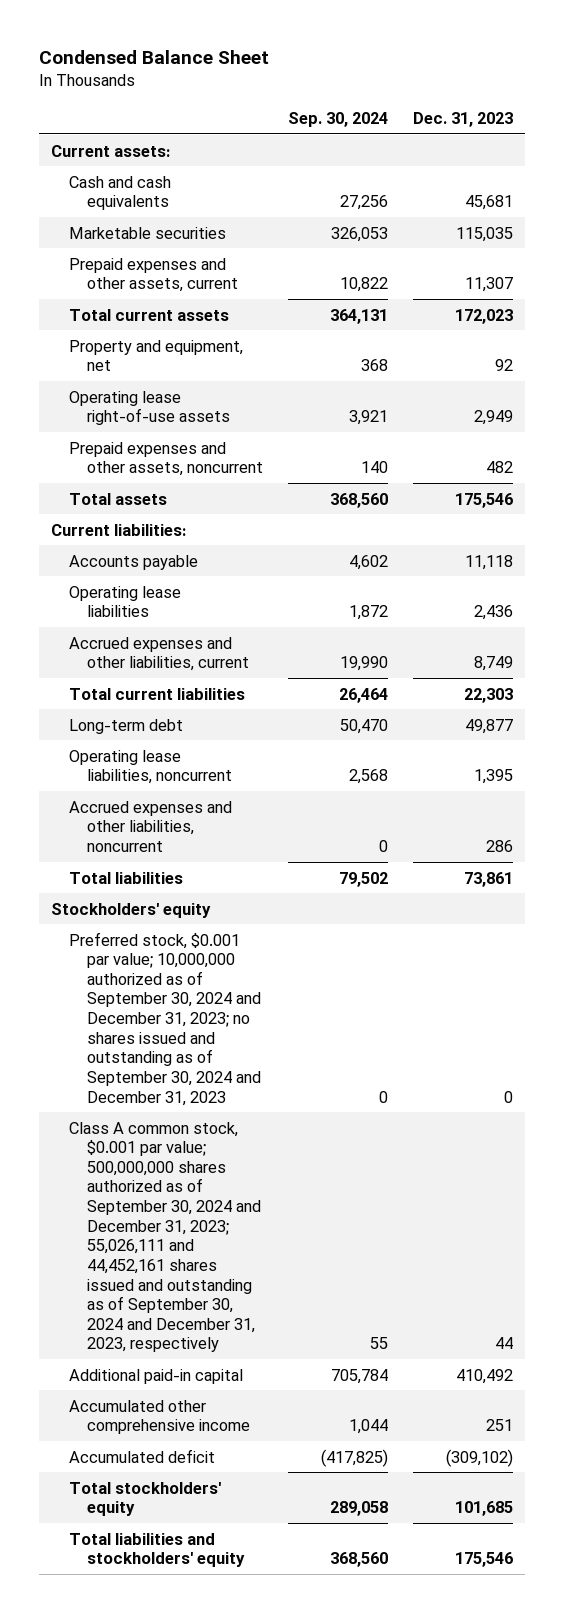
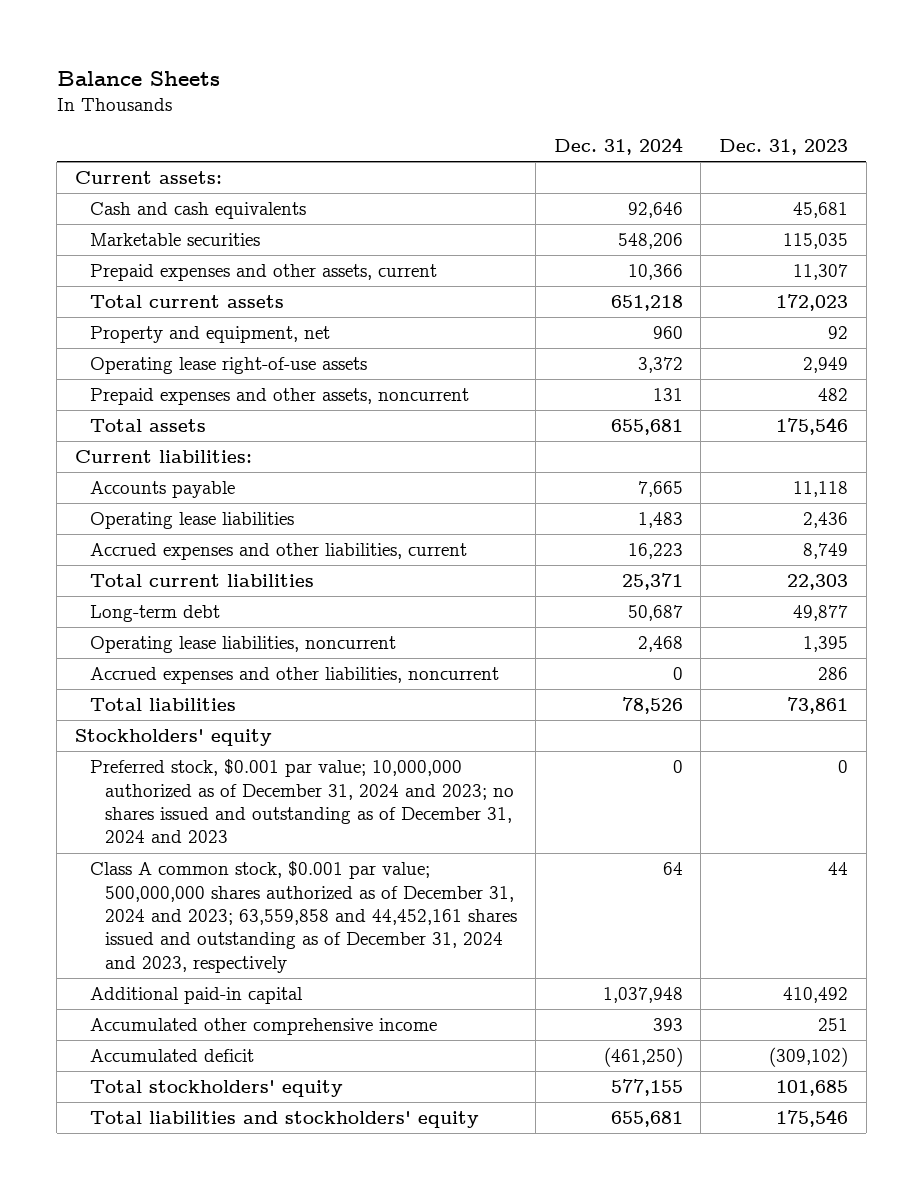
- Condensed Balance Sheet
+ Balance Sheets
- | Sep. 30, 2024 | Dec. 31, 2023
+ | Dec. 31, 2024 | Dec. 31, 2023
- Preferred stock, $0.001 par value; 10,000,000 authorized as of September 30, 2024 and December 31, 2023; no shares issued and outstanding as of September 30, 2024 and December 31, 2023 | 0 | 0
- Class A common stock, $0.001 par value; 500,000,000 shares authorized as of September 30, 2024 and December 31, 2023; 55,026,111 and 44,452,161 shares issued and outstanding as of September 30, 2024 and December 31, 2023, respectively | 55 | 44
+ Preferred stock, $0.001 par value; 10,000,000 authorized as of December 31, 2024 and 2023; no shares issued and outstanding as of December 31, 2024 and 2023 | 0 | 0
+ Class A common stock, $0.001 par value; 500,000,000 shares authorized as of December 31, 2024 and 2023; 63,559,858 and 44,452,161 shares issued and outstanding as of December 31, 2024 and 2023, respectively | 64 | 44

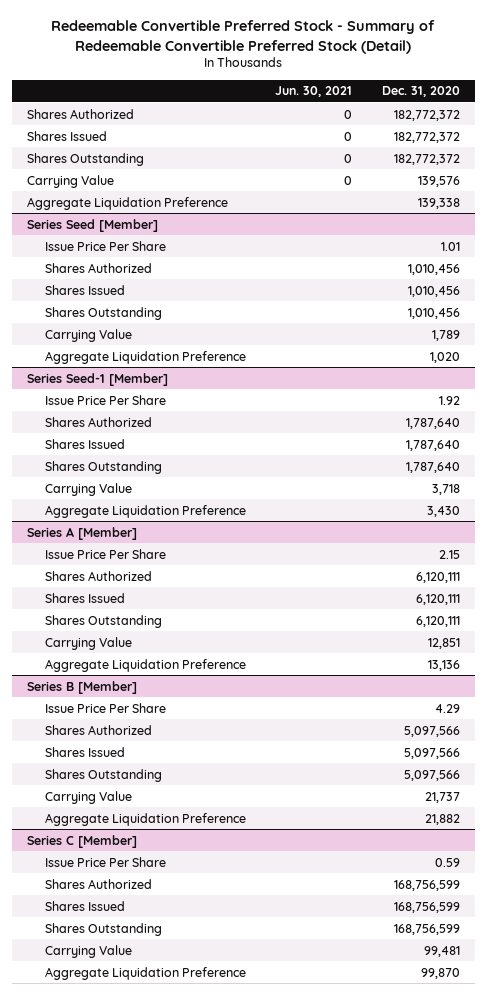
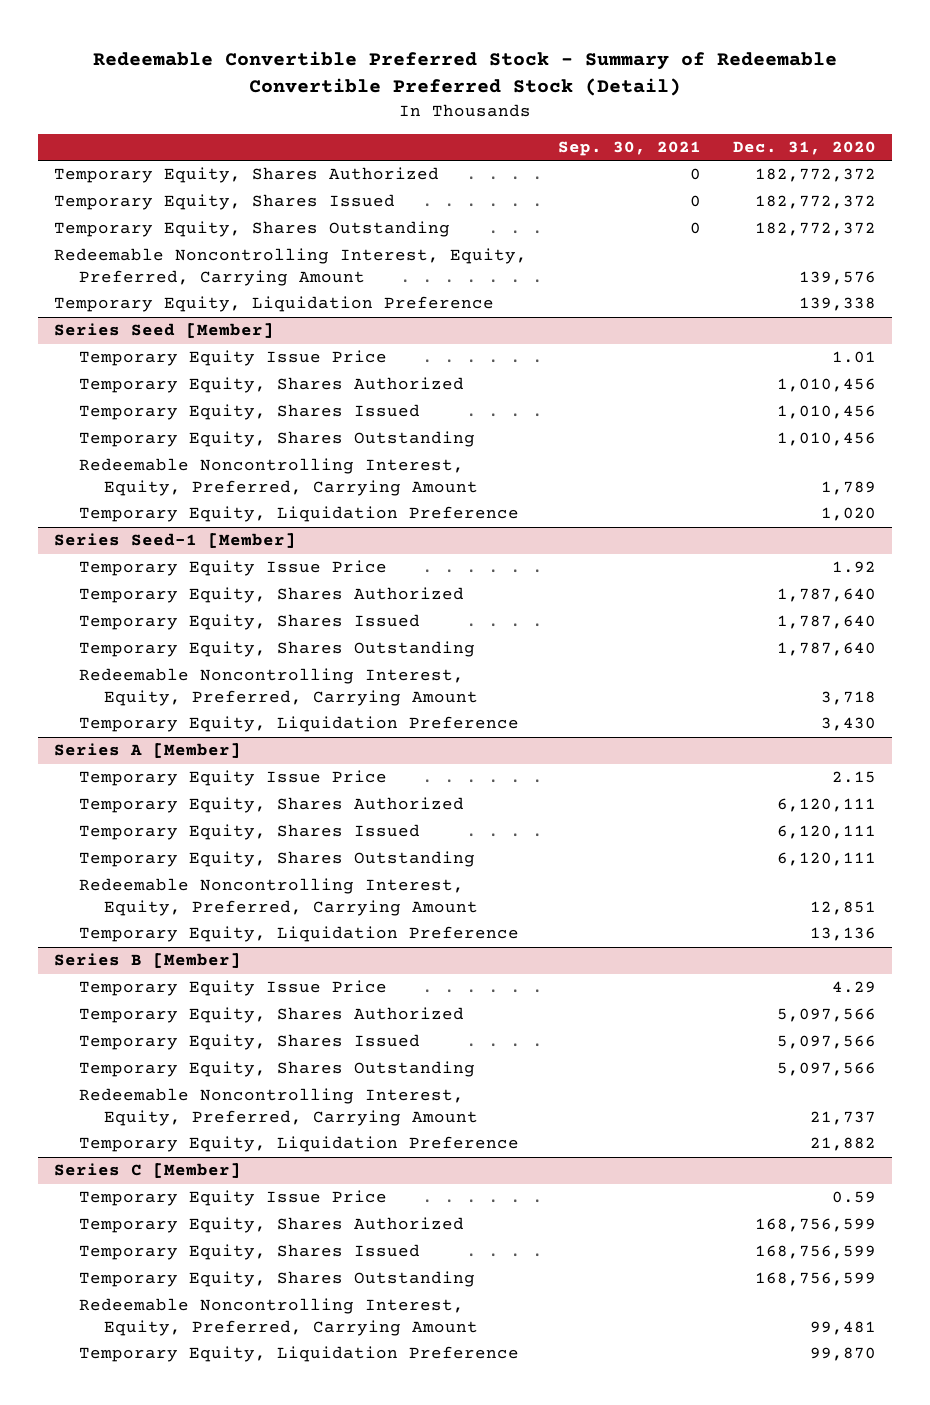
- | Jun. 30, 2021 | Dec. 31, 2020
+ | Sep. 30, 2021 | Dec. 31, 2020
- Shares Authorized | 0 | 182,772,372
- Shares Issued | 0 | 182,772,372
- Shares Outstanding | 0 | 182,772,372
- Carrying Value | 0 | 139,576
- Aggregate Liquidation Preference | | 139,338
+ Temporary Equity, Shares Authorized | 0 | 182,772,372
+ Temporary Equity, Shares Issued | 0 | 182,772,372
+ Temporary Equity, Shares Outstanding | 0 | 182,772,372
+ Redeemable Noncontrolling Interest, Equity, Preferred, Carrying Amount | | 139,576
+ Temporary Equity, Liquidation Preference | | 139,338
@ Series Seed [Member]
- Issue Price Per Share | | 1.01
- Shares Authorized | | 1,010,456
- Shares Issued | | 1,010,456
- Shares Outstanding | | 1,010,456
- Carrying Value | | 1,789
- Aggregate Liquidation Preference | | 1,020
+ Temporary Equity Issue Price | | 1.01
+ Temporary Equity, Shares Authorized | | 1,010,456
+ Temporary Equity, Shares Issued | | 1,010,456
+ Temporary Equity, Shares Outstanding | | 1,010,456
+ Redeemable Noncontrolling Interest, Equity, Preferred, Carrying Amount | | 1,789
+ Temporary Equity, Liquidation Preference | | 1,020
@ Series Seed-1 [Member]
- Issue Price Per Share | | 1.92
- Shares Authorized | | 1,787,640
- Shares Issued | | 1,787,640
- Shares Outstanding | | 1,787,640
- Carrying Value | | 3,718
- Aggregate Liquidation Preference | | 3,430
+ Temporary Equity Issue Price | | 1.92
+ Temporary Equity, Shares Authorized | | 1,787,640
+ Temporary Equity, Shares Issued | | 1,787,640
+ Temporary Equity, Shares Outstanding | | 1,787,640
+ Redeemable Noncontrolling Interest, Equity, Preferred, Carrying Amount | | 3,718
+ Temporary Equity, Liquidation Preference | | 3,430
@ Series A [Member]
- Issue Price Per Share | | 2.15
- Shares Authorized | | 6,120,111
- Shares Issued | | 6,120,111
- Shares Outstanding | | 6,120,111
- Carrying Value | | 12,851
- Aggregate Liquidation Preference | | 13,136
+ Temporary Equity Issue Price | | 2.15
+ Temporary Equity, Shares Authorized | | 6,120,111
+ Temporary Equity, Shares Issued | | 6,120,111
+ Temporary Equity, Shares Outstanding | | 6,120,111
+ Redeemable Noncontrolling Interest, Equity, Preferred, Carrying Amount | | 12,851
+ Temporary Equity, Liquidation Preference | | 13,136
@ Series B [Member]
- Issue Price Per Share | | 4.29
- Shares Authorized | | 5,097,566
- Shares Issued | | 5,097,566
- Shares Outstanding | | 5,097,566
- Carrying Value | | 21,737
- Aggregate Liquidation Preference | | 21,882
+ Temporary Equity Issue Price | | 4.29
+ Temporary Equity, Shares Authorized | | 5,097,566
+ Temporary Equity, Shares Issued | | 5,097,566
+ Temporary Equity, Shares Outstanding | | 5,097,566
+ Redeemable Noncontrolling Interest, Equity, Preferred, Carrying Amount | | 21,737
+ Temporary Equity, Liquidation Preference | | 21,882
@ Series C [Member]
- Issue Price Per Share | | 0.59
- Shares Authorized | | 168,756,599
- Shares Issued | | 168,756,599
- Shares Outstanding | | 168,756,599
- Carrying Value | | 99,481
- Aggregate Liquidation Preference | | 99,870
+ Temporary Equity Issue Price | | 0.59
+ Temporary Equity, Shares Authorized | | 168,756,599
+ Temporary Equity, Shares Issued | | 168,756,599
+ Temporary Equity, Shares Outstanding | | 168,756,599
+ Redeemable Noncontrolling Interest, Equity, Preferred, Carrying Amount | | 99,481
+ Temporary Equity, Liquidation Preference | | 99,870

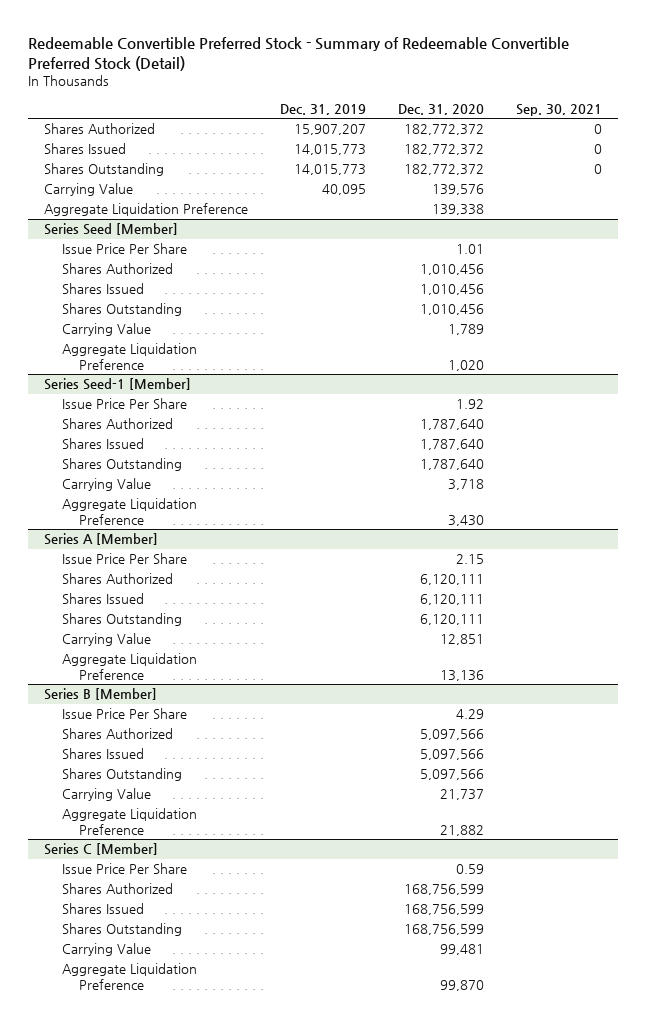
- | Sep. 30, 2021 | Dec. 31, 2020
+ | Dec. 31, 2019 | Dec. 31, 2020 | Sep. 30, 2021
- Temporary Equity, Shares Authorized | 0 | 182,772,372
- Temporary Equity, Shares Issued | 0 | 182,772,372
- Temporary Equity, Shares Outstanding | 0 | 182,772,372
- Redeemable Noncontrolling Interest, Equity, Preferred, Carrying Amount | | 139,576
- Temporary Equity, Liquidation Preference | | 139,338
+ Shares Authorized | 15,907,207 | 182,772,372 | 0
+ Shares Issued | 14,015,773 | 182,772,372 | 0
+ Shares Outstanding | 14,015,773 | 182,772,372 | 0
+ Carrying Value | 40,095 | 139,576 |
+ Aggregate Liquidation Preference | | 139,338 |
@ Series Seed [Member]
- Temporary Equity Issue Price | | 1.01
- Temporary Equity, Shares Authorized | | 1,010,456
- Temporary Equity, Shares Issued | | 1,010,456
- Temporary Equity, Shares Outstanding | | 1,010,456
- Redeemable Noncontrolling Interest, Equity, Preferred, Carrying Amount | | 1,789
- Temporary Equity, Liquidation Preference | | 1,020
+ Issue Price Per Share | | 1.01 |
+ Shares Authorized | | 1,010,456 |
+ Shares Issued | | 1,010,456 |
+ Shares Outstanding | | 1,010,456 |
+ Carrying Value | | 1,789 |
+ Aggregate Liquidation Preference | | 1,020 |
@ Series Seed-1 [Member]
- Temporary Equity Issue Price | | 1.92
- Temporary Equity, Shares Authorized | | 1,787,640
- Temporary Equity, Shares Issued | | 1,787,640
- Temporary Equity, Shares Outstanding | | 1,787,640
- Redeemable Noncontrolling Interest, Equity, Preferred, Carrying Amount | | 3,718
- Temporary Equity, Liquidation Preference | | 3,430
+ Issue Price Per Share | | 1.92 |
+ Shares Authorized | | 1,787,640 |
+ Shares Issued | | 1,787,640 |
+ Shares Outstanding | | 1,787,640 |
+ Carrying Value | | 3,718 |
+ Aggregate Liquidation Preference | | 3,430 |
@ Series A [Member]
- Temporary Equity Issue Price | | 2.15
- Temporary Equity, Shares Authorized | | 6,120,111
- Temporary Equity, Shares Issued | | 6,120,111
- Temporary Equity, Shares Outstanding | | 6,120,111
- Redeemable Noncontrolling Interest, Equity, Preferred, Carrying Amount | | 12,851
- Temporary Equity, Liquidation Preference | | 13,136
+ Issue Price Per Share | | 2.15 |
+ Shares Authorized | | 6,120,111 |
+ Shares Issued | | 6,120,111 |
+ Shares Outstanding | | 6,120,111 |
+ Carrying Value | | 12,851 |
+ Aggregate Liquidation Preference | | 13,136 |
@ Series B [Member]
- Temporary Equity Issue Price | | 4.29
- Temporary Equity, Shares Authorized | | 5,097,566
- Temporary Equity, Shares Issued | | 5,097,566
- Temporary Equity, Shares Outstanding | | 5,097,566
- Redeemable Noncontrolling Interest, Equity, Preferred, Carrying Amount | | 21,737
- Temporary Equity, Liquidation Preference | | 21,882
+ Issue Price Per Share | | 4.29 |
+ Shares Authorized | | 5,097,566 |
+ Shares Issued | | 5,097,566 |
+ Shares Outstanding | | 5,097,566 |
+ Carrying Value | | 21,737 |
+ Aggregate Liquidation Preference | | 21,882 |
@ Series C [Member]
- Temporary Equity Issue Price | | 0.59
- Temporary Equity, Shares Authorized | | 168,756,599
- Temporary Equity, Shares Issued | | 168,756,599
- Temporary Equity, Shares Outstanding | | 168,756,599
- Redeemable Noncontrolling Interest, Equity, Preferred, Carrying Amount | | 99,481
- Temporary Equity, Liquidation Preference | | 99,870
+ Issue Price Per Share | | 0.59 |
+ Shares Authorized | | 168,756,599 |
+ Shares Issued | | 168,756,599 |
+ Shares Outstanding | | 168,756,599 |
+ Carrying Value | | 99,481 |
+ Aggregate Liquidation Preference | | 99,870 |

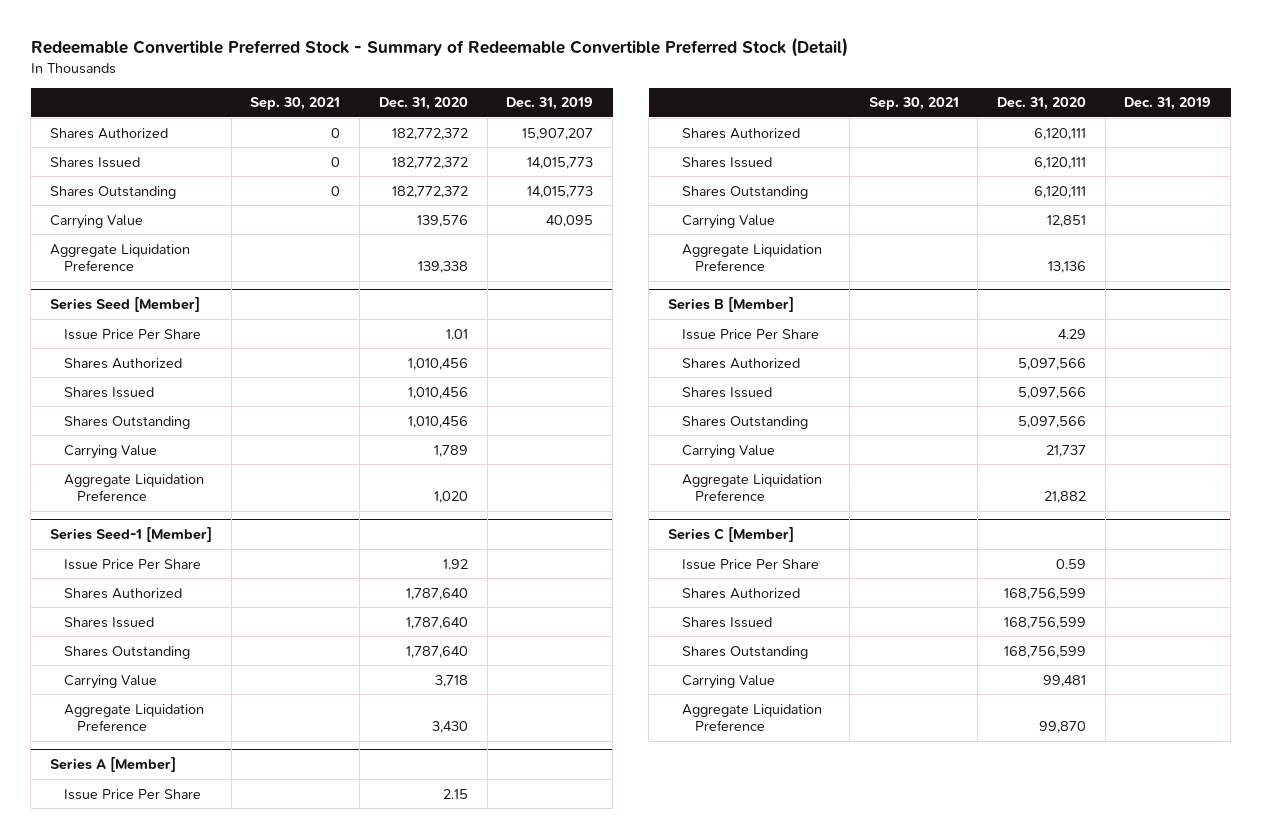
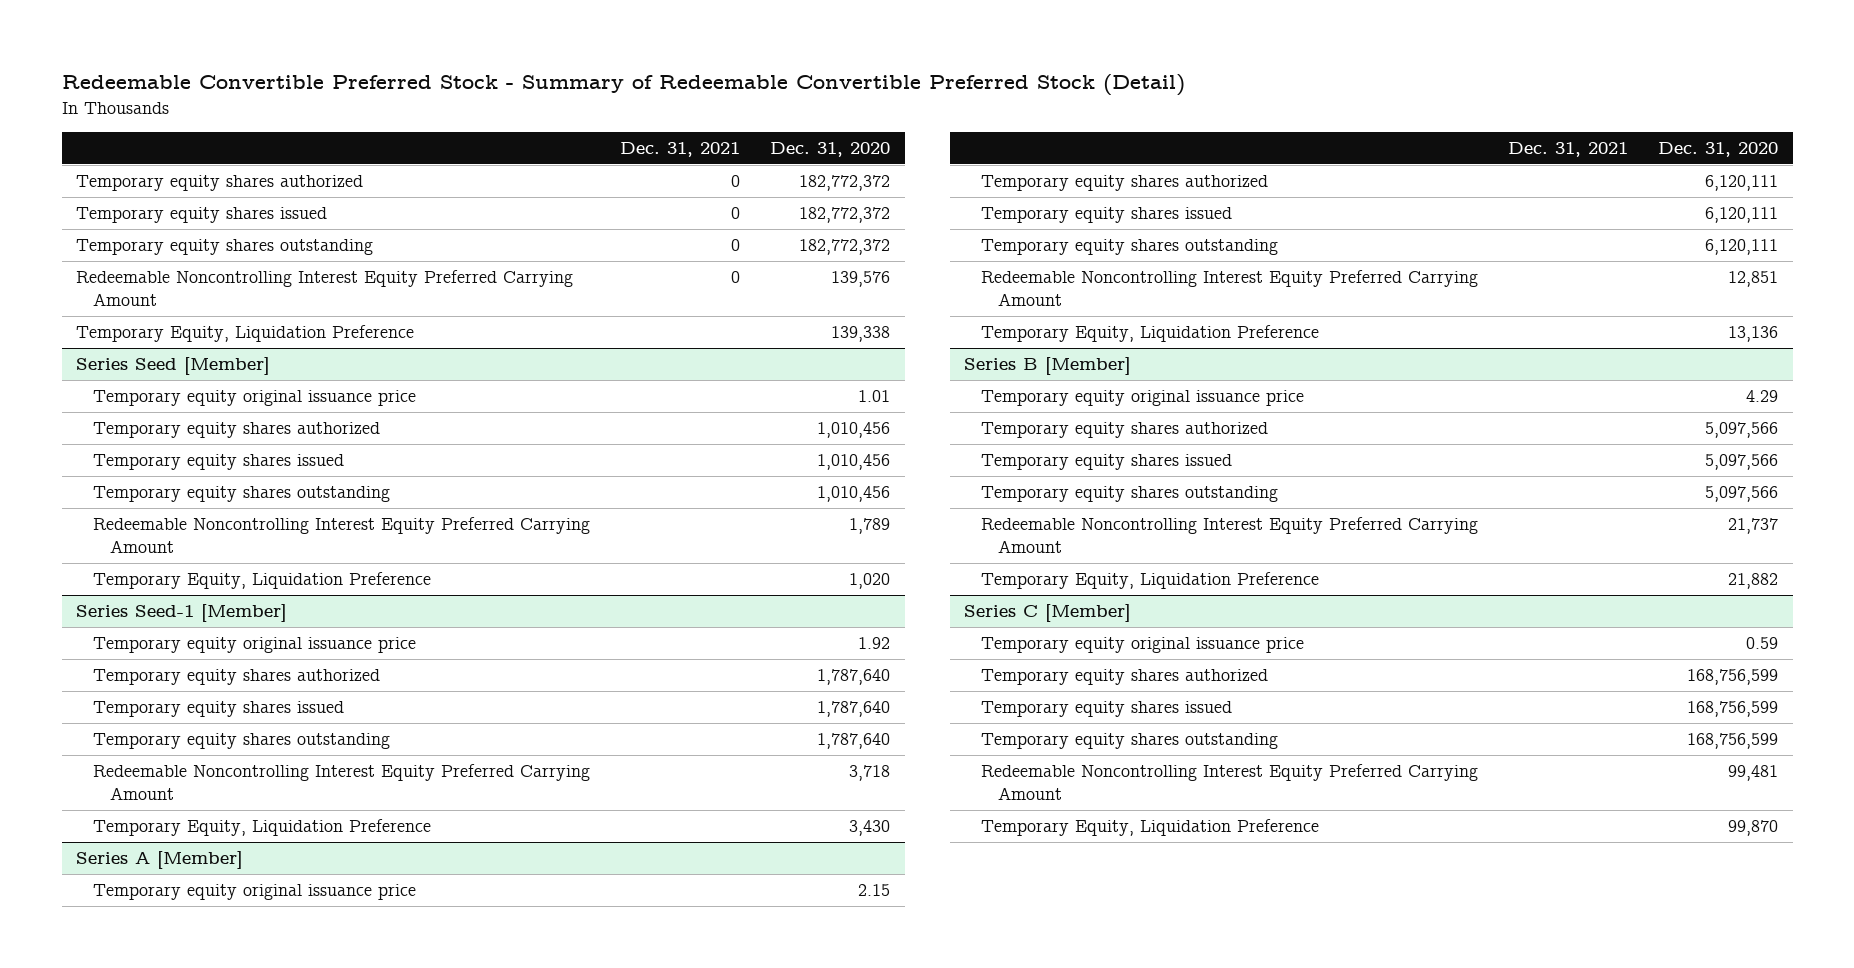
- | Sep. 30, 2021 | Dec. 31, 2020 | Dec. 31, 2019
+ | Dec. 31, 2021 | Dec. 31, 2020
- Shares Authorized | 0 | 182,772,372 | 15,907,207
- Shares Issued | 0 | 182,772,372 | 14,015,773
- Shares Outstanding | 0 | 182,772,372 | 14,015,773
- Carrying Value | | 139,576 | 40,095
- Aggregate Liquidation Preference | | 139,338 |
+ Temporary equity shares authorized | 0 | 182,772,372
+ Temporary equity shares issued | 0 | 182,772,372
+ Temporary equity shares outstanding | 0 | 182,772,372
+ Redeemable Noncontrolling Interest Equity Preferred Carrying Amount | 0 | 139,576
+ Temporary Equity, Liquidation Preference | | 139,338
@ Series Seed [Member]
- Issue Price Per Share | | 1.01 |
- Shares Authorized | | 1,010,456 |
- Shares Issued | | 1,010,456 |
- Shares Outstanding | | 1,010,456 |
- Carrying Value | | 1,789 |
- Aggregate Liquidation Preference | | 1,020 |
+ Temporary equity original issuance price | | 1.01
+ Temporary equity shares authorized | | 1,010,456
+ Temporary equity shares issued | | 1,010,456
+ Temporary equity shares outstanding | | 1,010,456
+ Redeemable Noncontrolling Interest Equity Preferred Carrying Amount | | 1,789
+ Temporary Equity, Liquidation Preference | | 1,020
@ Series Seed-1 [Member]
- Issue Price Per Share | | 1.92 |
- Shares Authorized | | 1,787,640 |
- Shares Issued | | 1,787,640 |
- Shares Outstanding | | 1,787,640 |
- Carrying Value | | 3,718 |
- Aggregate Liquidation Preference | | 3,430 |
+ Temporary equity original issuance price | | 1.92
+ Temporary equity shares authorized | | 1,787,640
+ Temporary equity shares issued | | 1,787,640
+ Temporary equity shares outstanding | | 1,787,640
+ Redeemable Noncontrolling Interest Equity Preferred Carrying Amount | | 3,718
+ Temporary Equity, Liquidation Preference | | 3,430
@ Series A [Member]
- Issue Price Per Share | | 2.15 |
- Shares Authorized | | 6,120,111 |
- Shares Issued | | 6,120,111 |
- Shares Outstanding | | 6,120,111 |
- Carrying Value | | 12,851 |
- Aggregate Liquidation Preference | | 13,136 |
+ Temporary equity original issuance price | | 2.15
+ Temporary equity shares authorized | | 6,120,111
+ Temporary equity shares issued | | 6,120,111
+ Temporary equity shares outstanding | | 6,120,111
+ Redeemable Noncontrolling Interest Equity Preferred Carrying Amount | | 12,851
+ Temporary Equity, Liquidation Preference | | 13,136
@ Series B [Member]
- Issue Price Per Share | | 4.29 |
- Shares Authorized | | 5,097,566 |
- Shares Issued | | 5,097,566 |
- Shares Outstanding | | 5,097,566 |
- Carrying Value | | 21,737 |
- Aggregate Liquidation Preference | | 21,882 |
+ Temporary equity original issuance price | | 4.29
+ Temporary equity shares authorized | | 5,097,566
+ Temporary equity shares issued | | 5,097,566
+ Temporary equity shares outstanding | | 5,097,566
+ Redeemable Noncontrolling Interest Equity Preferred Carrying Amount | | 21,737
+ Temporary Equity, Liquidation Preference | | 21,882
@ Series C [Member]
- Issue Price Per Share | | 0.59 |
- Shares Authorized | | 168,756,599 |
- Shares Issued | | 168,756,599 |
- Shares Outstanding | | 168,756,599 |
- Carrying Value | | 99,481 |
- Aggregate Liquidation Preference | | 99,870 |
+ Temporary equity original issuance price | | 0.59
+ Temporary equity shares authorized | | 168,756,599
+ Temporary equity shares issued | | 168,756,599
+ Temporary equity shares outstanding | | 168,756,599
+ Redeemable Noncontrolling Interest Equity Preferred Carrying Amount | | 99,481
+ Temporary Equity, Liquidation Preference | | 99,870

